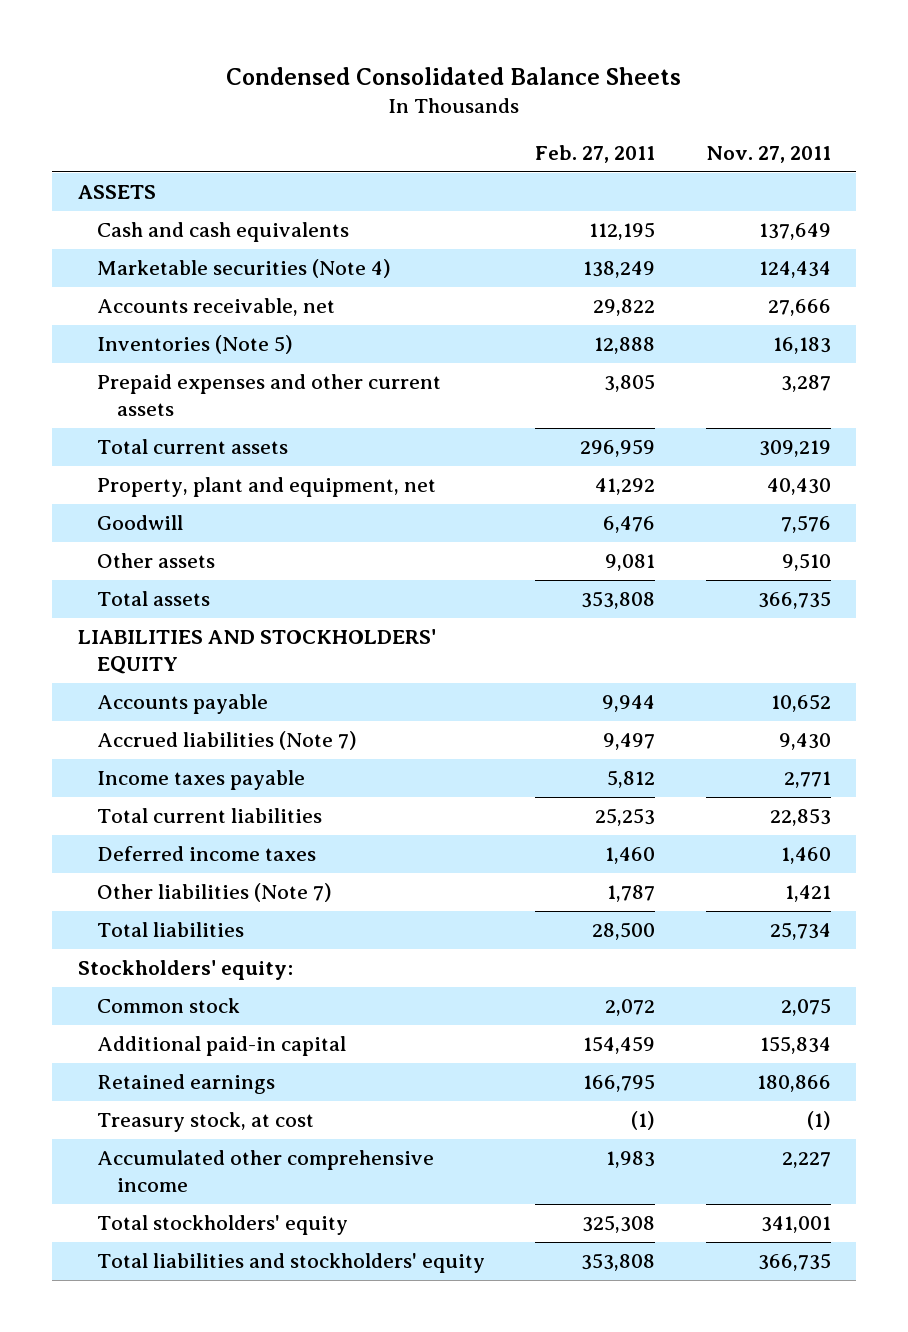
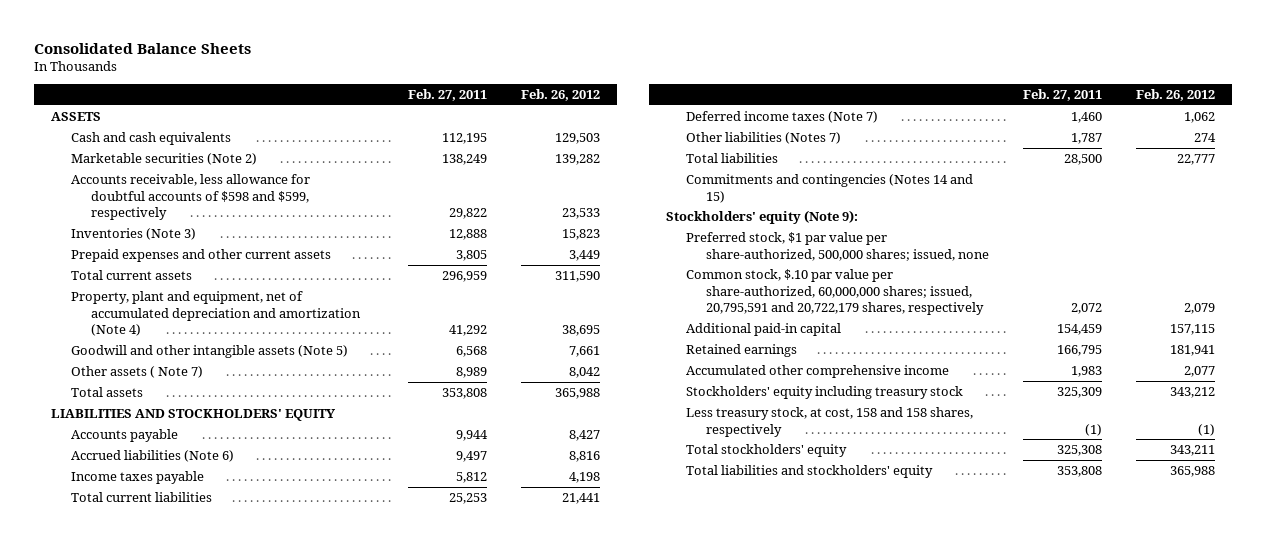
- Condensed Consolidated Balance Sheets
+ Consolidated Balance Sheets
- | Feb. 27, 2011 | Nov. 27, 2011
+ | Feb. 27, 2011 | Feb. 26, 2012
- Marketable securities (Note 4) | 138,249 | 124,434
- Accounts receivable, net | 29,822 | 27,666
- Inventories (Note 5) | 12,888 | 16,183
+ Marketable securities (Note 2) | 138,249 | 139,282
+ Accounts receivable, less allowance for doubtful accounts of $598 and $599, respectively | 29,822 | 23,533
+ Inventories (Note 3) | 12,888 | 15,823
- Property, plant and equipment, net | 41,292 | 40,430
- Goodwill | 6,476 | 7,576
- Other assets | 9,081 | 9,510
+ Property, plant and equipment, net of accumulated depreciation and amortization (Note 4) | 41,292 | 38,695
+ Goodwill and other intangible assets (Note 5) | 6,568 | 7,661
+ Other assets ( Note 7) | 8,989 | 8,042
- Accrued liabilities (Note 7) | 9,497 | 9,430
+ Accrued liabilities (Note 6) | 9,497 | 8,816
- Deferred income taxes | 1,460 | 1,460
- Other liabilities (Note 7) | 1,787 | 1,421
+ Deferred income taxes (Note 7) | 1,460 | 1,062
+ Other liabilities (Notes 7) | 1,787 | 274
- Stockholders' equity:
- Common stock | 2,072 | 2,075
+ Commitments and contingencies (Notes 14 and 15)
+ Stockholders' equity (Note 9):
+ Preferred stock, $1 par value per share-authorized, 500,000 shares; issued, none
+ Common stock, $.10 par value per share-authorized, 60,000,000 shares; issued, 20,795,591 and 20,722,179 shares, respectively | 2,072 | 2,079
- Treasury stock, at cost | (1) | (1)
+ Stockholders' equity including treasury stock | 325,309 | 343,212
+ Less treasury stock, at cost, 158 and 158 shares, respectively | (1) | (1)

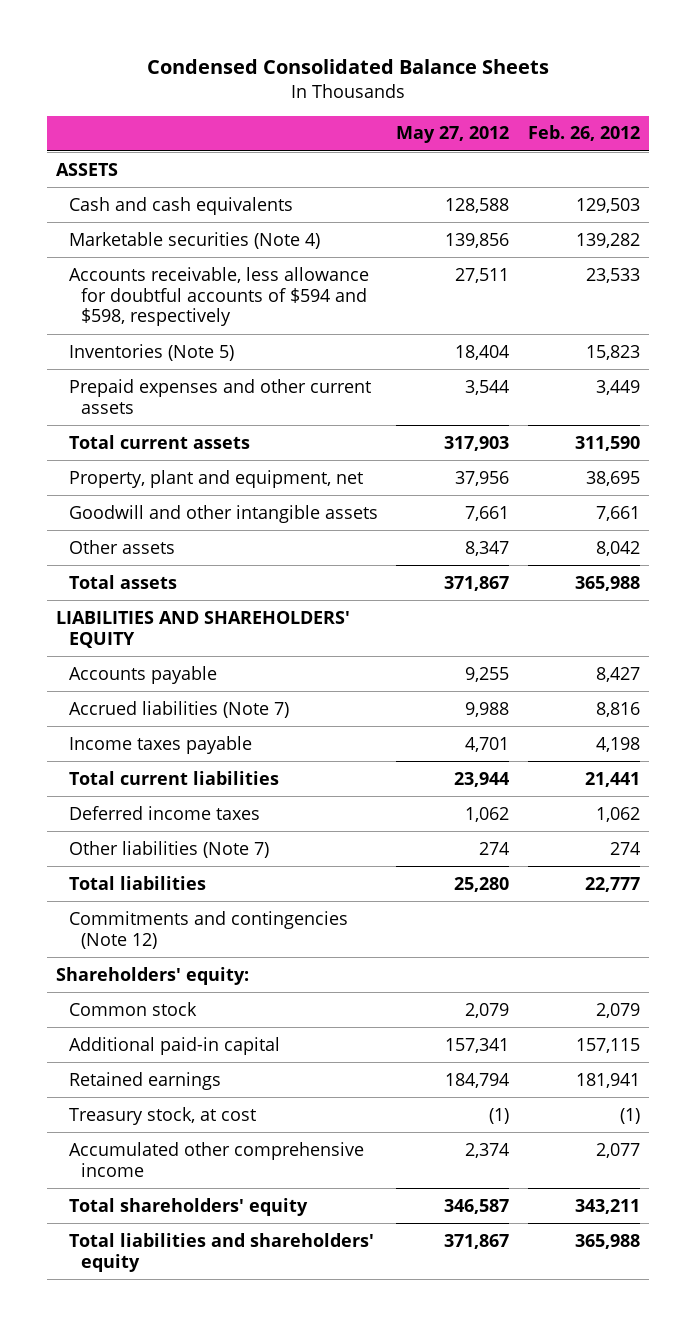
- Consolidated Balance Sheets
+ Condensed Consolidated Balance Sheets
- | Feb. 27, 2011 | Feb. 26, 2012
+ | May 27, 2012 | Feb. 26, 2012
- Marketable securities (Note 2) | 138,249 | 139,282
- Accounts receivable, less allowance for doubtful accounts of $598 and $599, respectively | 29,822 | 23,533
- Inventories (Note 3) | 12,888 | 15,823
+ Marketable securities (Note 4) | 139,856 | 139,282
+ Accounts receivable, less allowance for doubtful accounts of $594 and $598, respectively | 27,511 | 23,533
+ Inventories (Note 5) | 18,404 | 15,823
- Property, plant and equipment, net of accumulated depreciation and amortization (Note 4) | 41,292 | 38,695
- Goodwill and other intangible assets (Note 5) | 6,568 | 7,661
- Other assets ( Note 7) | 8,989 | 8,042
+ Property, plant and equipment, net | 37,956 | 38,695
+ Goodwill and other intangible assets | 7,661 | 7,661
+ Other assets | 8,347 | 8,042
- LIABILITIES AND STOCKHOLDERS' EQUITY
+ LIABILITIES AND SHAREHOLDERS' EQUITY
- Accrued liabilities (Note 6) | 9,497 | 8,816
+ Accrued liabilities (Note 7) | 9,988 | 8,816
- Deferred income taxes (Note 7) | 1,460 | 1,062
- Other liabilities (Notes 7) | 1,787 | 274
+ Deferred income taxes | 1,062 | 1,062
+ Other liabilities (Note 7) | 274 | 274
- Commitments and contingencies (Notes 14 and 15)
- Stockholders' equity (Note 9):
- Preferred stock, $1 par value per share-authorized, 500,000 shares; issued, none
- Common stock, $.10 par value per share-authorized, 60,000,000 shares; issued, 20,795,591 and 20,722,179 shares, respectively | 2,072 | 2,079
+ Commitments and contingencies (Note 12)
+ Shareholders' equity:
+ Common stock | 2,079 | 2,079
+ Treasury stock, at cost | (1) | (1)
- Stockholders' equity including treasury stock | 325,309 | 343,212
- Less treasury stock, at cost, 158 and 158 shares, respectively | (1) | (1)
- Total stockholders' equity | 325,308 | 343,211
- Total liabilities and stockholders' equity | 353,808 | 365,988
+ Total shareholders' equity | 346,587 | 343,211
+ Total liabilities and shareholders' equity | 371,867 | 365,988

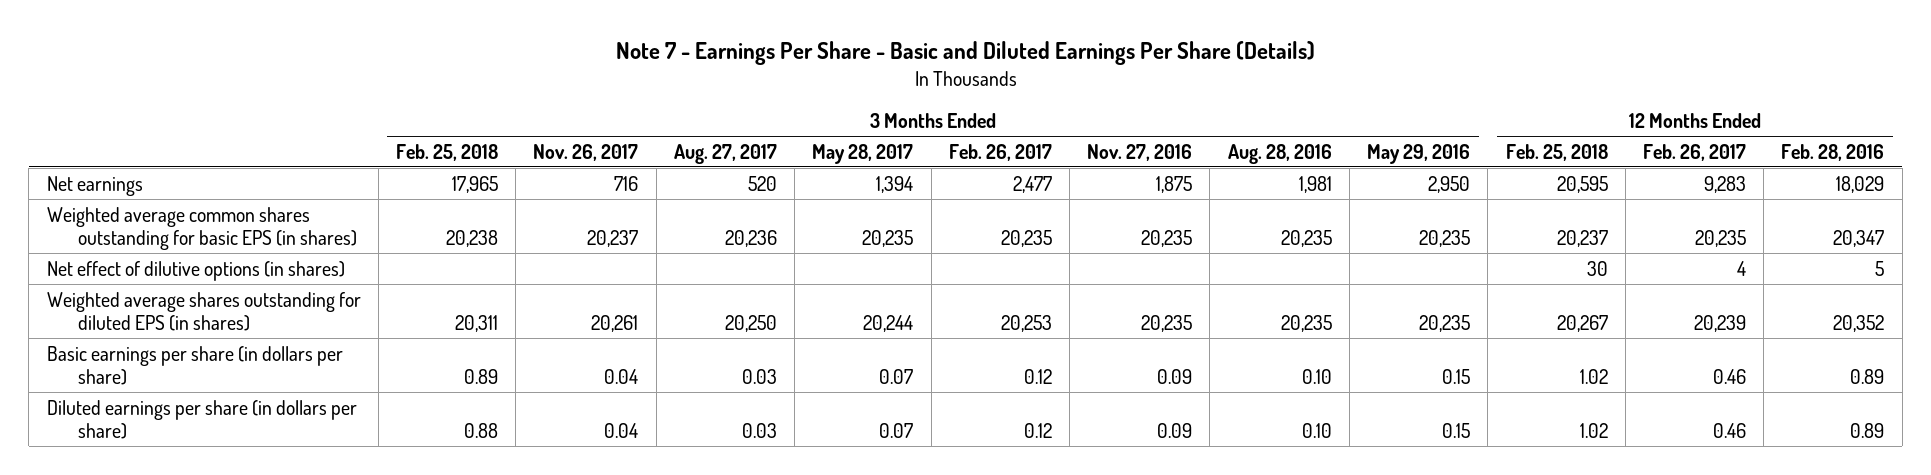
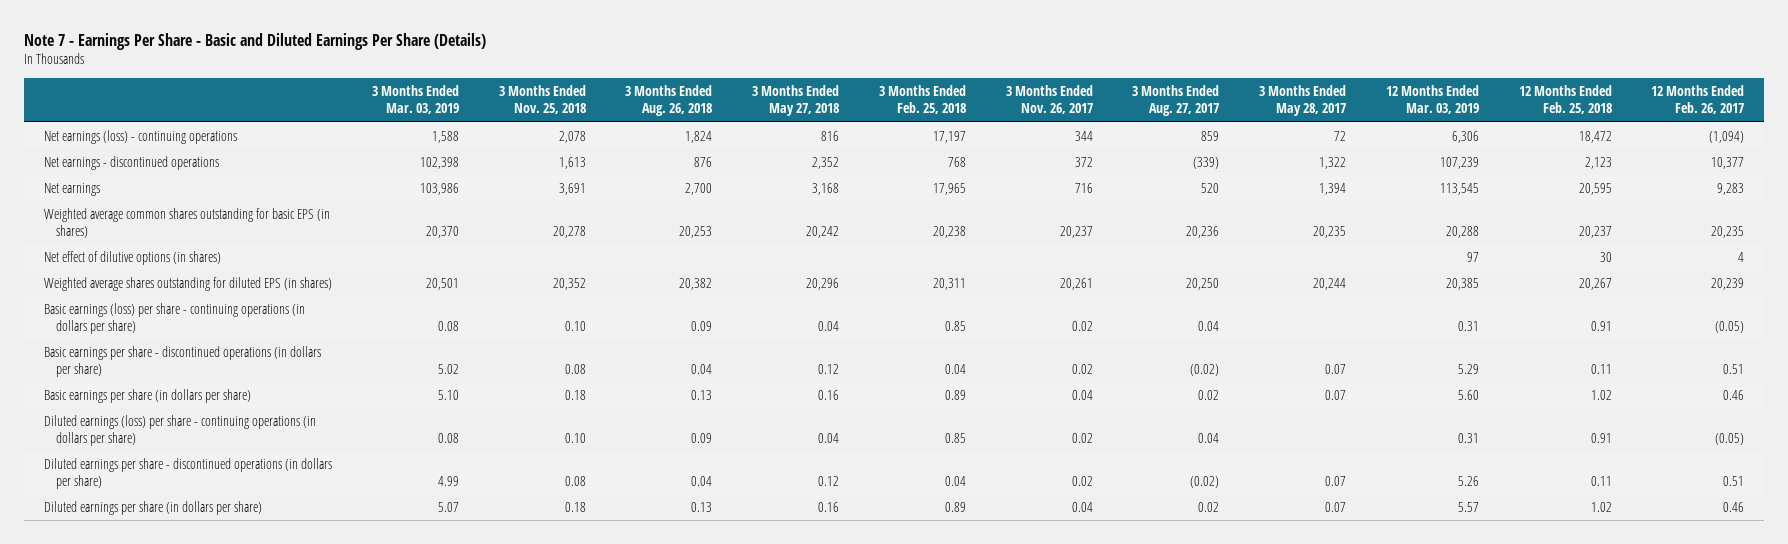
- | 3 Months Ended Feb. 25, 2018 | 3 Months Ended Nov. 26, 2017 | 3 Months Ended Aug. 27, 2017 | 3 Months Ended May 28, 2017 | 3 Months Ended Feb. 26, 2017 | 3 Months Ended Nov. 27, 2016 | 3 Months Ended Aug. 28, 2016 | 3 Months Ended May 29, 2016 | 12 Months Ended Feb. 25, 2018 | 12 Months Ended Feb. 26, 2017 | 12 Months Ended Feb. 28, 2016
+ | 3 Months Ended Mar. 03, 2019 | 3 Months Ended Nov. 25, 2018 | 3 Months Ended Aug. 26, 2018 | 3 Months Ended May 27, 2018 | 3 Months Ended Feb. 25, 2018 | 3 Months Ended Nov. 26, 2017 | 3 Months Ended Aug. 27, 2017 | 3 Months Ended May 28, 2017 | 12 Months Ended Mar. 03, 2019 | 12 Months Ended Feb. 25, 2018 | 12 Months Ended Feb. 26, 2017
+ Net earnings (loss) - continuing operations | 1,588 | 2,078 | 1,824 | 816 | 17,197 | 344 | 859 | 72 | 6,306 | 18,472 | (1,094)
+ Net earnings - discontinued operations | 102,398 | 1,613 | 876 | 2,352 | 768 | 372 | (339) | 1,322 | 107,239 | 2,123 | 10,377
- Basic earnings per share (in dollars per share) | 0.89 | 0.04 | 0.03 | 0.07 | 0.12 | 0.09 | 0.10 | 0.15 | 1.02 | 0.46 | 0.89
- Diluted earnings per share (in dollars per share) | 0.88 | 0.04 | 0.03 | 0.07 | 0.12 | 0.09 | 0.10 | 0.15 | 1.02 | 0.46 | 0.89
+ Basic earnings (loss) per share - continuing operations (in dollars per share) | 0.08 | 0.10 | 0.09 | 0.04 | 0.85 | 0.02 | 0.04 | | 0.31 | 0.91 | (0.05)
+ Basic earnings per share - discontinued operations (in dollars per share) | 5.02 | 0.08 | 0.04 | 0.12 | 0.04 | 0.02 | (0.02) | 0.07 | 5.29 | 0.11 | 0.51
+ Basic earnings per share (in dollars per share) | 5.10 | 0.18 | 0.13 | 0.16 | 0.89 | 0.04 | 0.02 | 0.07 | 5.60 | 1.02 | 0.46
+ Diluted earnings (loss) per share - continuing operations (in dollars per share) | 0.08 | 0.10 | 0.09 | 0.04 | 0.85 | 0.02 | 0.04 | | 0.31 | 0.91 | (0.05)
+ Diluted earnings per share - discontinued operations (in dollars per share) | 4.99 | 0.08 | 0.04 | 0.12 | 0.04 | 0.02 | (0.02) | 0.07 | 5.26 | 0.11 | 0.51
+ Diluted earnings per share (in dollars per share) | 5.07 | 0.18 | 0.13 | 0.16 | 0.89 | 0.04 | 0.02 | 0.07 | 5.57 | 1.02 | 0.46

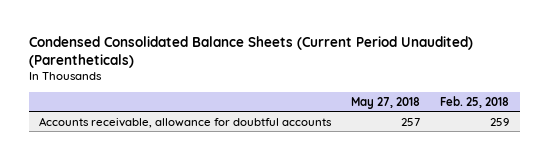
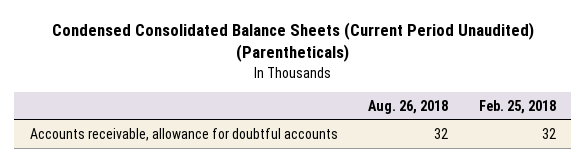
- | May 27, 2018 | Feb. 25, 2018
+ | Aug. 26, 2018 | Feb. 25, 2018
- Accounts receivable, allowance for doubtful accounts | 257 | 259
+ Accounts receivable, allowance for doubtful accounts | 32 | 32

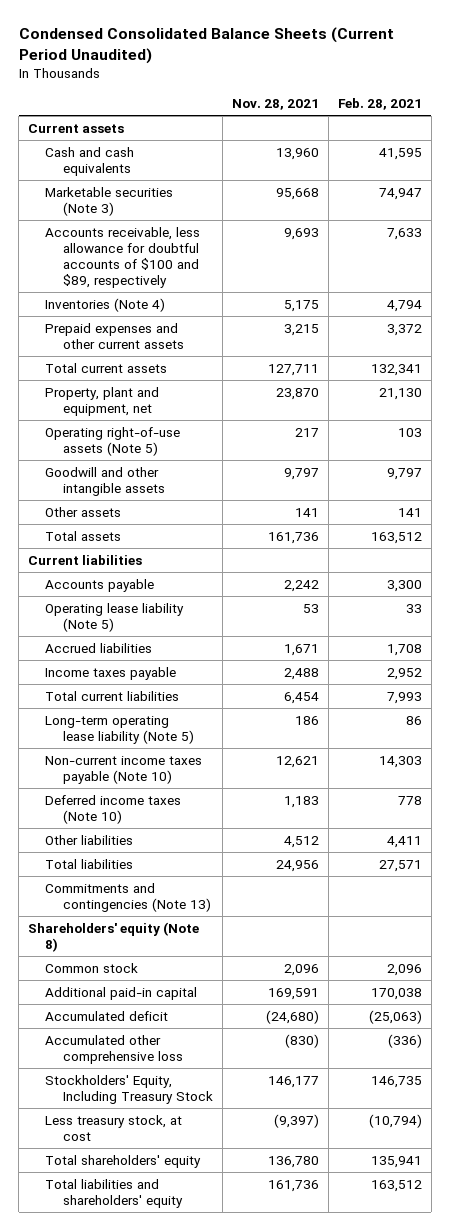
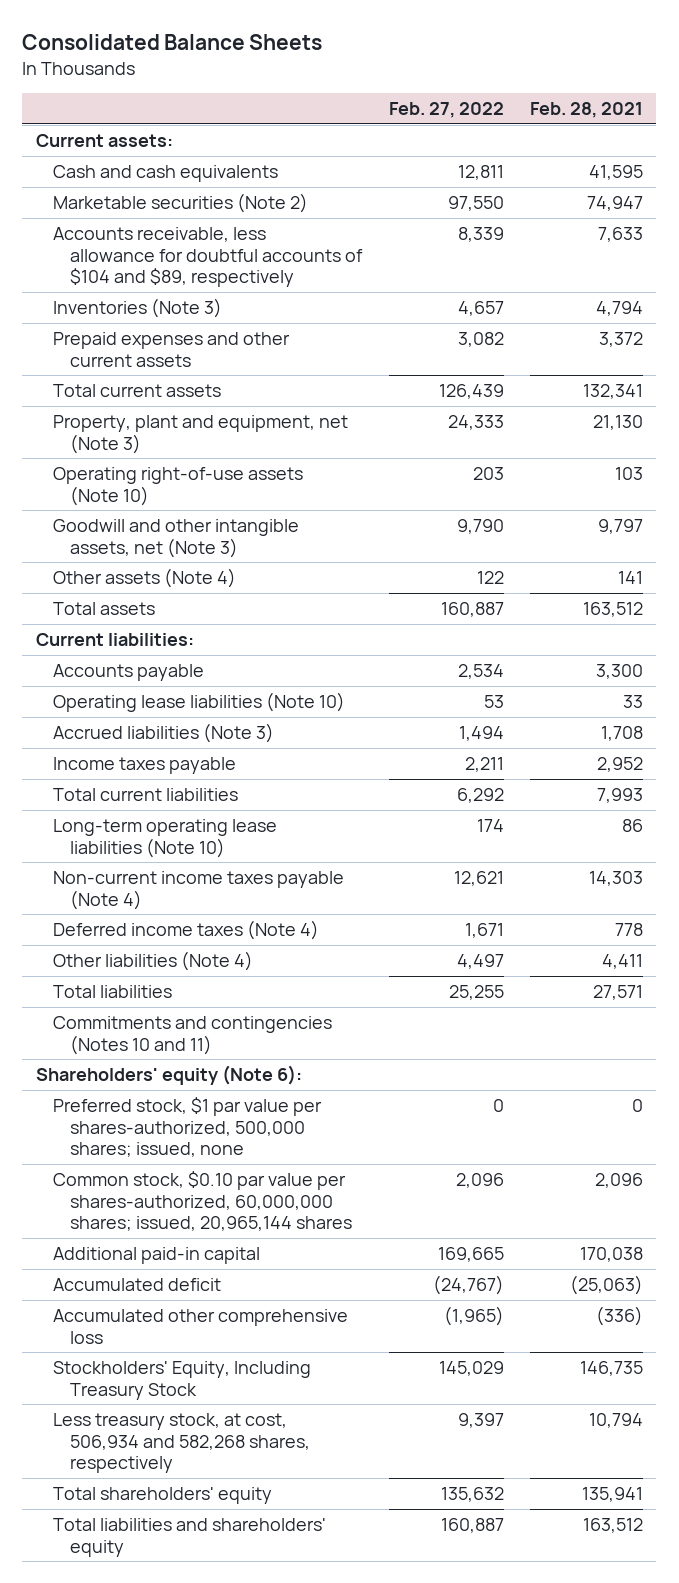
- Condensed Consolidated Balance Sheets (Current Period Unaudited)
+ Consolidated Balance Sheets
- | Nov. 28, 2021 | Feb. 28, 2021
+ | Feb. 27, 2022 | Feb. 28, 2021
- Current assets
+ Current assets:
- Marketable securities (Note 3) | 95,668 | 74,947
- Accounts receivable, less allowance for doubtful accounts of $100 and $89, respectively | 9,693 | 7,633
- Inventories (Note 4) | 5,175 | 4,794
+ Marketable securities (Note 2) | 97,550 | 74,947
+ Accounts receivable, less allowance for doubtful accounts of $104 and $89, respectively | 8,339 | 7,633
+ Inventories (Note 3) | 4,657 | 4,794
- Property, plant and equipment, net | 23,870 | 21,130
- Operating right-of-use assets (Note 5) | 217 | 103
- Goodwill and other intangible assets | 9,797 | 9,797
- Other assets | 141 | 141
+ Property, plant and equipment, net (Note 3) | 24,333 | 21,130
+ Operating right-of-use assets (Note 10) | 203 | 103
+ Goodwill and other intangible assets, net (Note 3) | 9,790 | 9,797
+ Other assets (Note 4) | 122 | 141
- Current liabilities
+ Current liabilities:
- Operating lease liability (Note 5) | 53 | 33
- Accrued liabilities | 1,671 | 1,708
+ Operating lease liabilities (Note 10) | 53 | 33
+ Accrued liabilities (Note 3) | 1,494 | 1,708
- Long-term operating lease liability (Note 5) | 186 | 86
- Non-current income taxes payable (Note 10) | 12,621 | 14,303
- Deferred income taxes (Note 10) | 1,183 | 778
- Other liabilities | 4,512 | 4,411
+ Long-term operating lease liabilities (Note 10) | 174 | 86
+ Non-current income taxes payable (Note 4) | 12,621 | 14,303
+ Deferred income taxes (Note 4) | 1,671 | 778
+ Other liabilities (Note 4) | 4,497 | 4,411
- Commitments and contingencies (Note 13)
- Shareholders' equity (Note 8)
- Common stock | 2,096 | 2,096
+ Commitments and contingencies (Notes 10 and 11)
+ Shareholders' equity (Note 6):
+ Preferred stock, $1 par value per shares-authorized, 500,000 shares; issued, none | 0 | 0
+ Common stock, $0.10 par value per shares-authorized, 60,000,000 shares; issued, 20,965,144 shares | 2,096 | 2,096
- Less treasury stock, at cost | (9,397) | (10,794)
+ Less treasury stock, at cost, 506,934 and 582,268 shares, respectively | 9,397 | 10,794

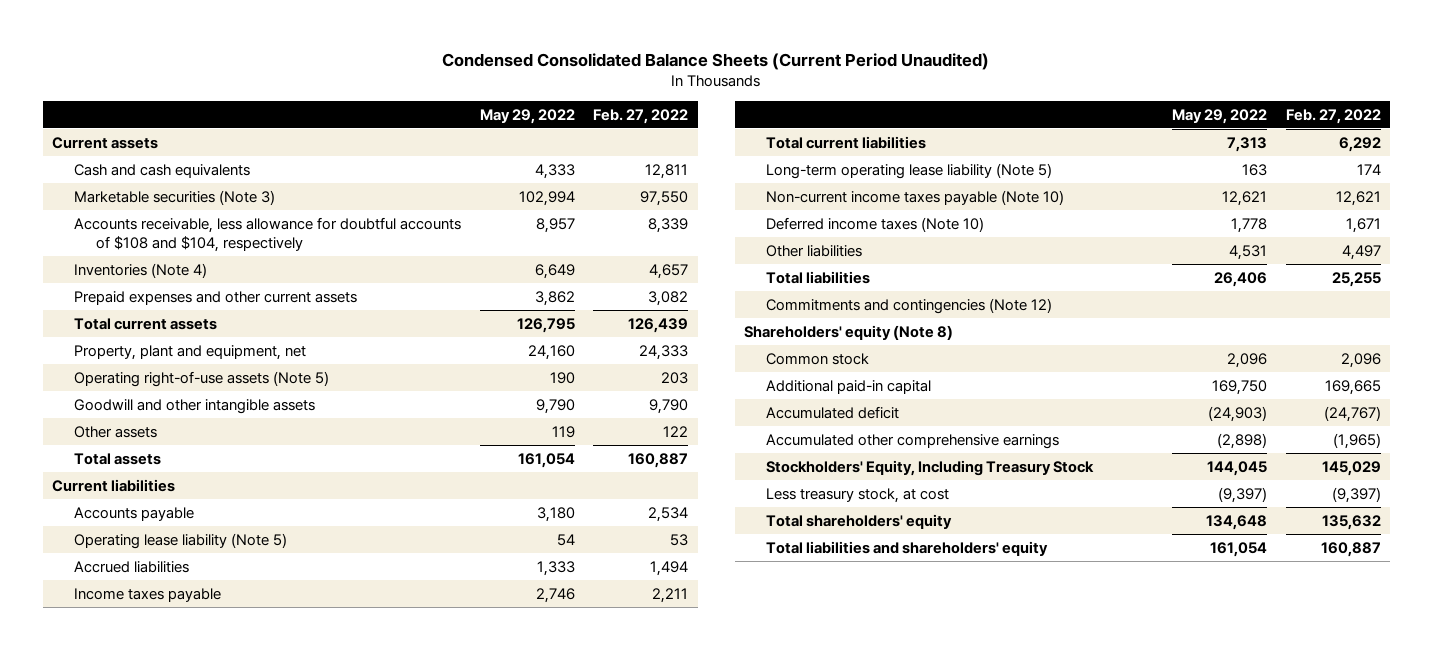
- Consolidated Balance Sheets
+ Condensed Consolidated Balance Sheets (Current Period Unaudited)
- | Feb. 27, 2022 | Feb. 28, 2021
+ | May 29, 2022 | Feb. 27, 2022
- Current assets:
+ Current assets
- Marketable securities (Note 2) | 97,550 | 74,947
- Accounts receivable, less allowance for doubtful accounts of $104 and $89, respectively | 8,339 | 7,633
- Inventories (Note 3) | 4,657 | 4,794
+ Marketable securities (Note 3) | 102,994 | 97,550
+ Accounts receivable, less allowance for doubtful accounts of $108 and $104, respectively | 8,957 | 8,339
+ Inventories (Note 4) | 6,649 | 4,657
- Property, plant and equipment, net (Note 3) | 24,333 | 21,130
- Operating right-of-use assets (Note 10) | 203 | 103
- Goodwill and other intangible assets, net (Note 3) | 9,790 | 9,797
- Other assets (Note 4) | 122 | 141
+ Property, plant and equipment, net | 24,160 | 24,333
+ Operating right-of-use assets (Note 5) | 190 | 203
+ Goodwill and other intangible assets | 9,790 | 9,790
+ Other assets | 119 | 122
- Current liabilities:
+ Current liabilities
- Operating lease liabilities (Note 10) | 53 | 33
- Accrued liabilities (Note 3) | 1,494 | 1,708
+ Operating lease liability (Note 5) | 54 | 53
+ Accrued liabilities | 1,333 | 1,494
- Long-term operating lease liabilities (Note 10) | 174 | 86
- Non-current income taxes payable (Note 4) | 12,621 | 14,303
- Deferred income taxes (Note 4) | 1,671 | 778
- Other liabilities (Note 4) | 4,497 | 4,411
+ Long-term operating lease liability (Note 5) | 163 | 174
+ Non-current income taxes payable (Note 10) | 12,621 | 12,621
+ Deferred income taxes (Note 10) | 1,778 | 1,671
+ Other liabilities | 4,531 | 4,497
- Commitments and contingencies (Notes 10 and 11)
- Shareholders' equity (Note 6):
- Preferred stock, $1 par value per shares-authorized, 500,000 shares; issued, none | 0 | 0
- Common stock, $0.10 par value per shares-authorized, 60,000,000 shares; issued, 20,965,144 shares | 2,096 | 2,096
+ Commitments and contingencies (Note 12)
+ Shareholders' equity (Note 8)
+ Common stock | 2,096 | 2,096
- Accumulated other comprehensive loss | (1,965) | (336)
+ Accumulated other comprehensive earnings | (2,898) | (1,965)
- Less treasury stock, at cost, 506,934 and 582,268 shares, respectively | 9,397 | 10,794
+ Less treasury stock, at cost | (9,397) | (9,397)

